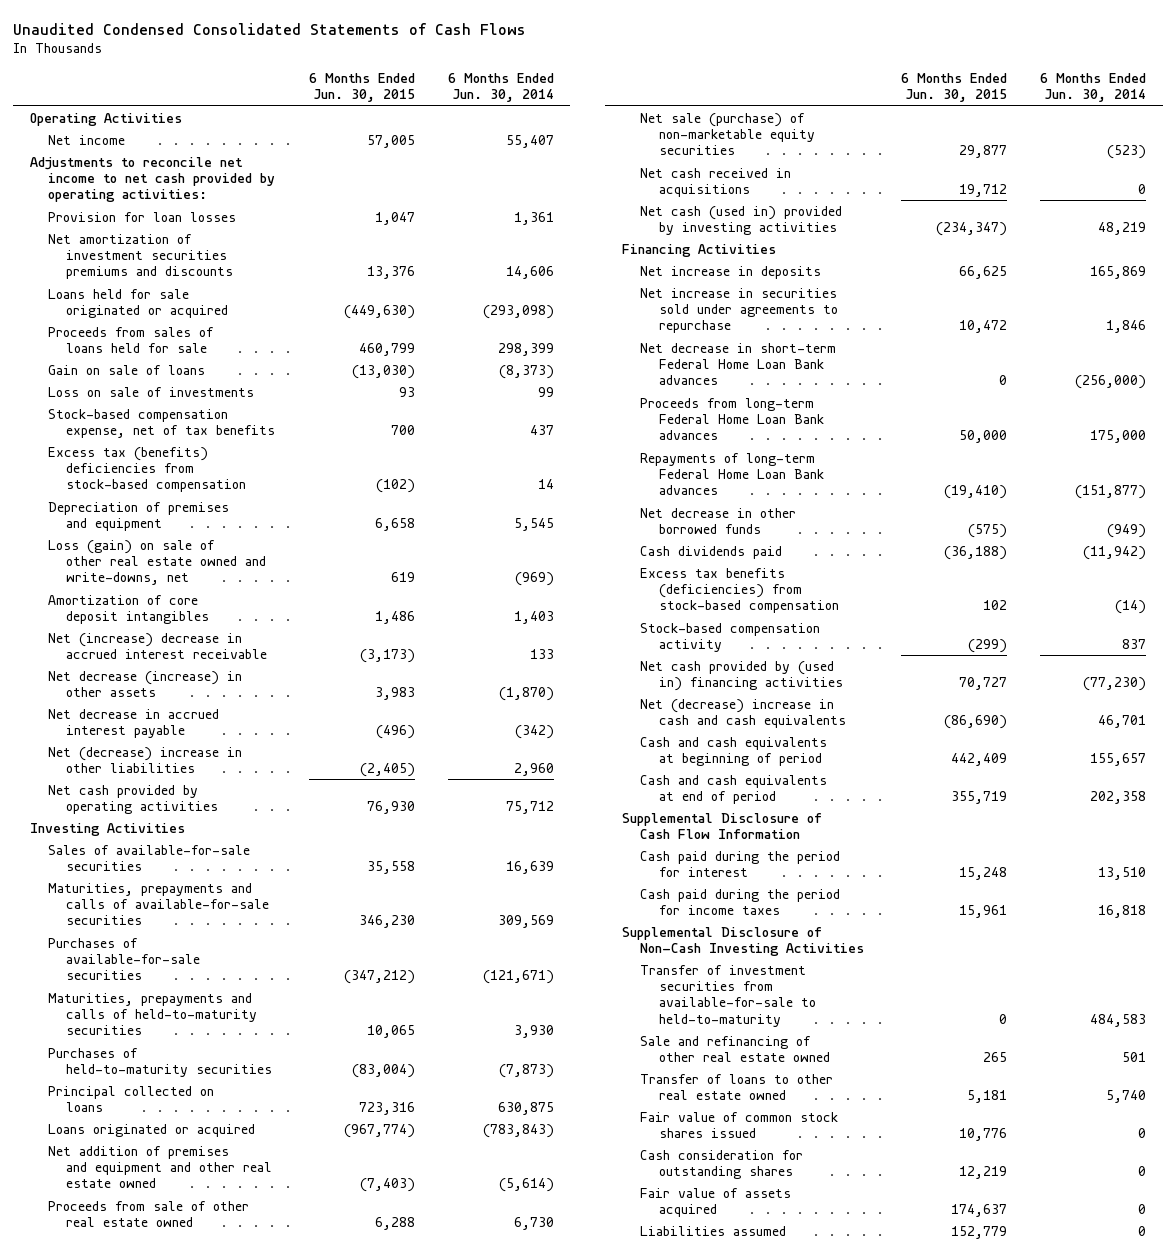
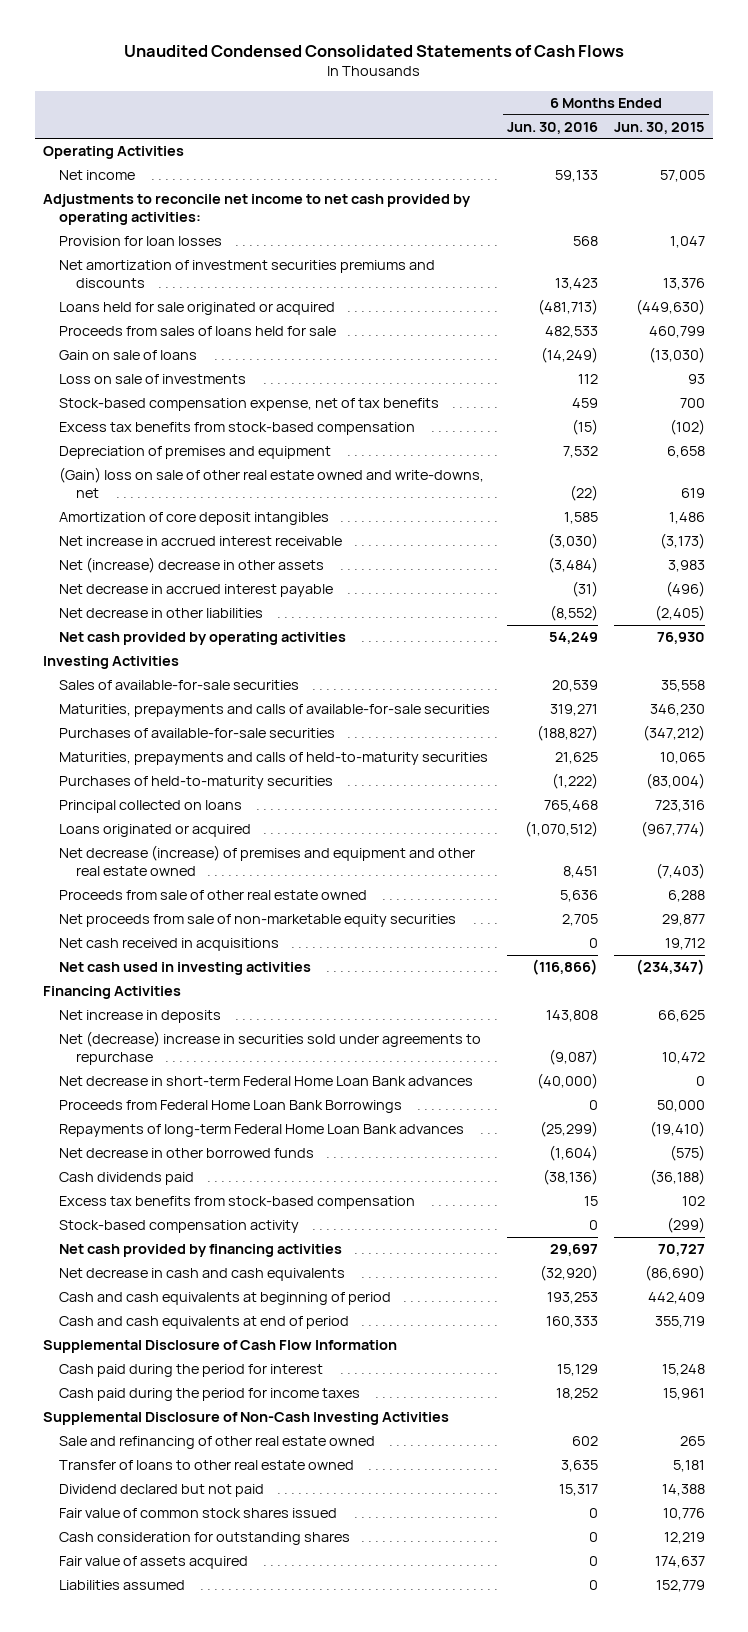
- | 6 Months Ended Jun. 30, 2015 | 6 Months Ended Jun. 30, 2014
+ | 6 Months Ended Jun. 30, 2016 | 6 Months Ended Jun. 30, 2015
- Excess tax (benefits) deficiencies from stock-based compensation | (102) | 14
+ Excess tax benefits from stock-based compensation | (15) | (102)
- Loss (gain) on sale of other real estate owned and write-downs, net | 619 | (969)
+ (Gain) loss on sale of other real estate owned and write-downs, net | (22) | 619
- Net (increase) decrease in accrued interest receivable | (3,173) | 133
- Net decrease (increase) in other assets | 3,983 | (1,870)
+ Net increase in accrued interest receivable | (3,030) | (3,173)
+ Net (increase) decrease in other assets | (3,484) | 3,983
- Net (decrease) increase in other liabilities | (2,405) | 2,960
+ Net decrease in other liabilities | (8,552) | (2,405)
- Net addition of premises and equipment and other real estate owned | (7,403) | (5,614)
+ Net decrease (increase) of premises and equipment and other real estate owned | 8,451 | (7,403)
- Net sale (purchase) of non-marketable equity securities | 29,877 | (523)
+ Net proceeds from sale of non-marketable equity securities | 2,705 | 29,877
- Net cash (used in) provided by investing activities | (234,347) | 48,219
+ Net cash used in investing activities | (116,866) | (234,347)
- Net increase in securities sold under agreements to repurchase | 10,472 | 1,846
+ Net (decrease) increase in securities sold under agreements to repurchase | (9,087) | 10,472
- Proceeds from long-term Federal Home Loan Bank advances | 50,000 | 175,000
+ Proceeds from Federal Home Loan Bank Borrowings | 0 | 50,000
- Excess tax benefits (deficiencies) from stock-based compensation | 102 | (14)
+ Excess tax benefits from stock-based compensation | 15 | 102
- Net cash provided by (used in) financing activities | 70,727 | (77,230)
- Net (decrease) increase in cash and cash equivalents | (86,690) | 46,701
+ Net cash provided by financing activities | 29,697 | 70,727
+ Net decrease in cash and cash equivalents | (32,920) | (86,690)
- Transfer of investment securities from available-for-sale to held-to-maturity | 0 | 484,583
+ Dividend declared but not paid | 15,317 | 14,388

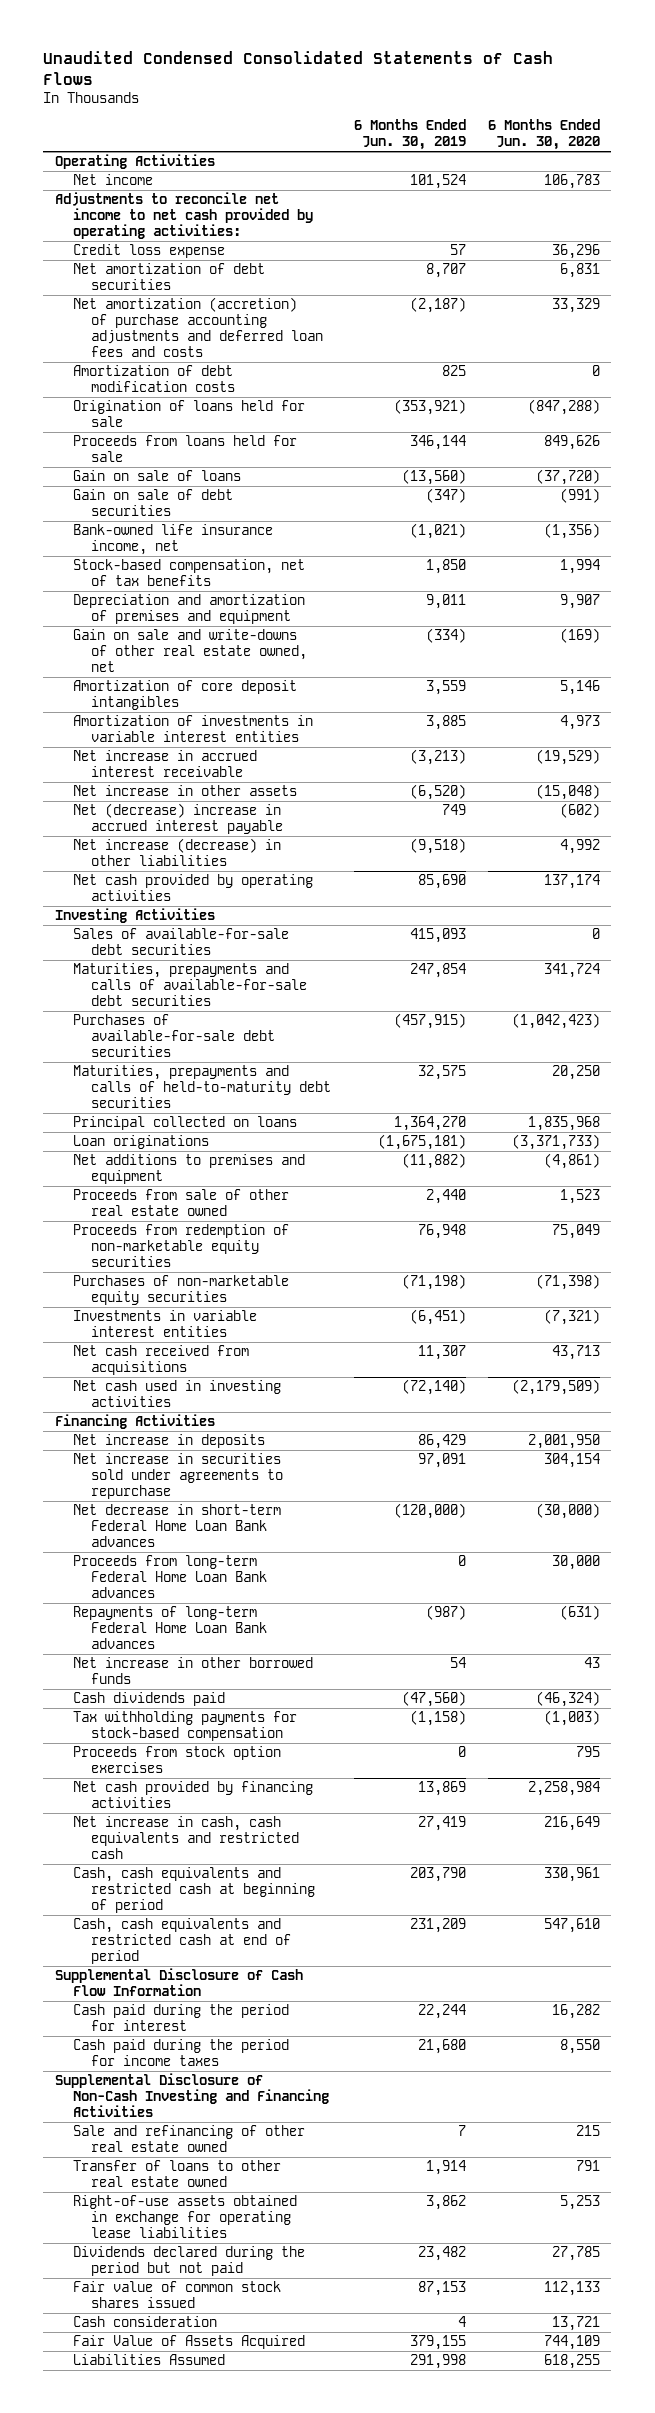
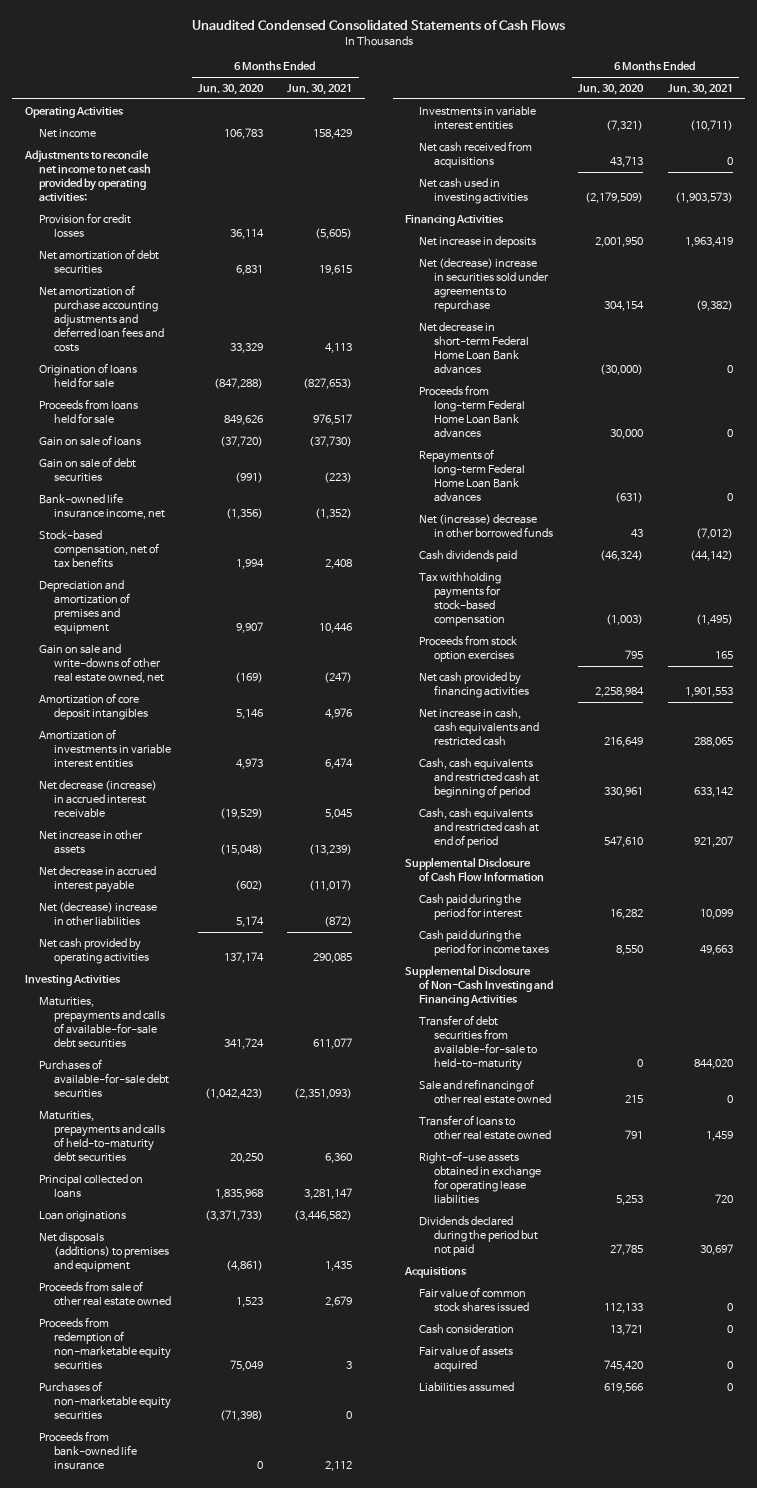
- | 6 Months Ended Jun. 30, 2019 | 6 Months Ended Jun. 30, 2020
+ | 6 Months Ended Jun. 30, 2020 | 6 Months Ended Jun. 30, 2021
- Credit loss expense | 57 | 36,296
+ Provision for credit losses | 36,114 | (5,605)
- Net amortization (accretion) of purchase accounting adjustments and deferred loan fees and costs | (2,187) | 33,329
- Amortization of debt modification costs | 825 | 0
+ Net amortization of purchase accounting adjustments and deferred loan fees and costs | 33,329 | 4,113
- Net increase in accrued interest receivable | (3,213) | (19,529)
+ Net decrease (increase) in accrued interest receivable | (19,529) | 5,045
- Net (decrease) increase in accrued interest payable | 749 | (602)
- Net increase (decrease) in other liabilities | (9,518) | 4,992
+ Net decrease in accrued interest payable | (602) | (11,017)
+ Net (decrease) increase in other liabilities | 5,174 | (872)
- Sales of available-for-sale debt securities | 415,093 | 0
- Net additions to premises and equipment | (11,882) | (4,861)
+ Net disposals (additions) to premises and equipment | (4,861) | 1,435
+ Proceeds from bank-owned life insurance | 0 | 2,112
- Net increase in securities sold under agreements to repurchase | 97,091 | 304,154
+ Net (decrease) increase in securities sold under agreements to repurchase | 304,154 | (9,382)
- Net increase in other borrowed funds | 54 | 43
+ Net (increase) decrease in other borrowed funds | 43 | (7,012)
+ Transfer of debt securities from available-for-sale to held-to-maturity | 0 | 844,020
+ Acquisitions
- Fair Value of Assets Acquired | 379,155 | 744,109
- Liabilities Assumed | 291,998 | 618,255
+ Fair value of assets acquired | 745,420 | 0
+ Liabilities assumed | 619,566 | 0

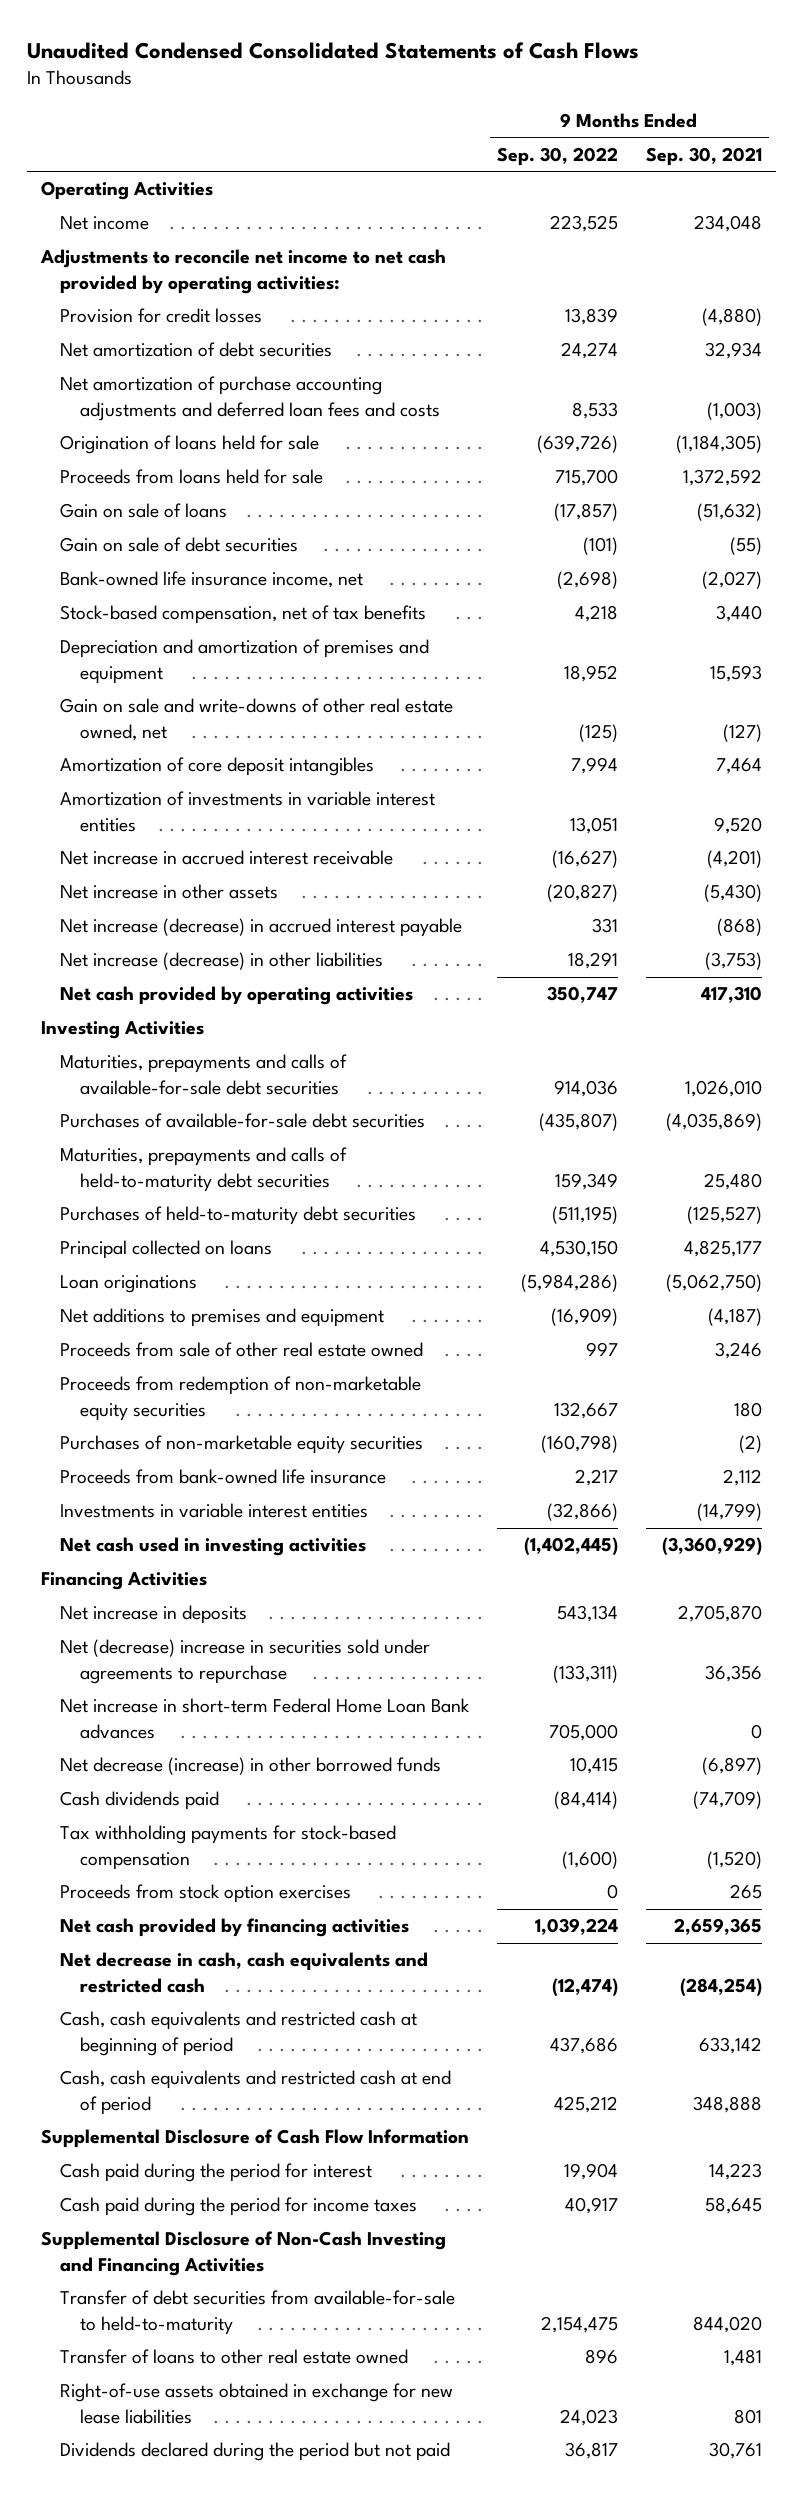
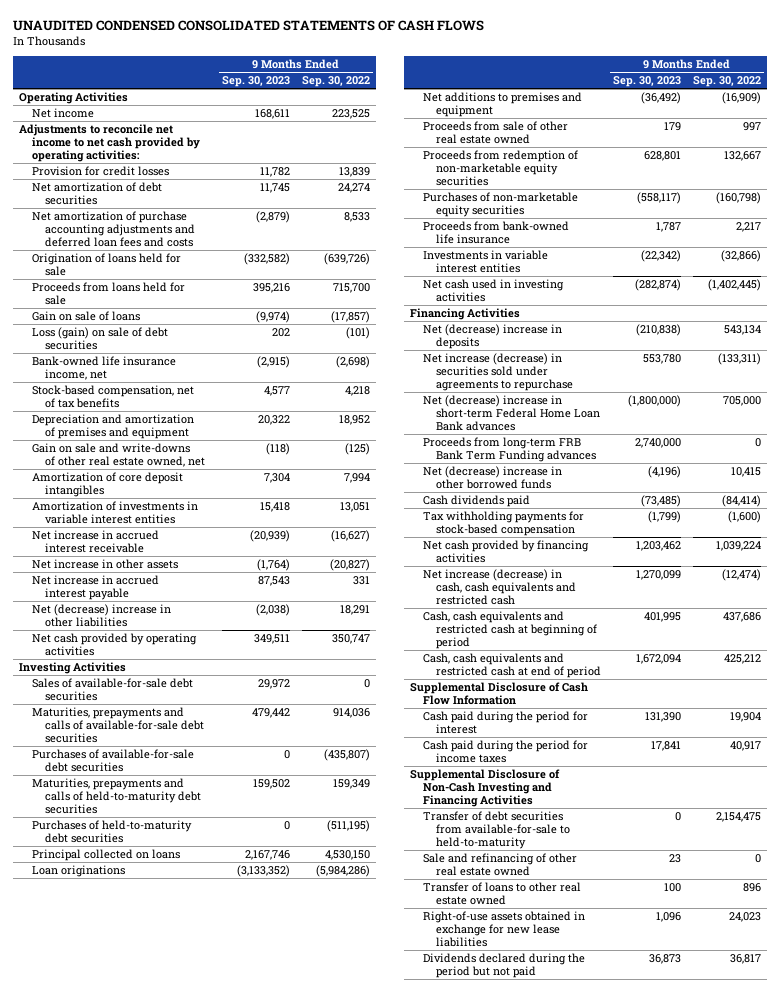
- Unaudited Condensed Consolidated Statements of Cash Flows
+ UNAUDITED CONDENSED CONSOLIDATED STATEMENTS OF CASH FLOWS
- | 9 Months Ended Sep. 30, 2022 | 9 Months Ended Sep. 30, 2021
+ | 9 Months Ended Sep. 30, 2023 | 9 Months Ended Sep. 30, 2022
- Gain on sale of debt securities | (101) | (55)
+ Loss (gain) on sale of debt securities | 202 | (101)
- Net increase (decrease) in accrued interest payable | 331 | (868)
- Net increase (decrease) in other liabilities | 18,291 | (3,753)
+ Net increase in accrued interest payable | 87,543 | 331
+ Net (decrease) increase in other liabilities | (2,038) | 18,291
+ Sales of available-for-sale debt securities | 29,972 | 0
- Net increase in deposits | 543,134 | 2,705,870
- Net (decrease) increase in securities sold under agreements to repurchase | (133,311) | 36,356
- Net increase in short-term Federal Home Loan Bank advances | 705,000 | 0
- Net decrease (increase) in other borrowed funds | 10,415 | (6,897)
+ Net (decrease) increase in deposits | (210,838) | 543,134
+ Net increase (decrease) in securities sold under agreements to repurchase | 553,780 | (133,311)
+ Net (decrease) increase in short-term Federal Home Loan Bank advances | (1,800,000) | 705,000
+ Proceeds from long-term FRB Bank Term Funding advances | 2,740,000 | 0
+ Net (decrease) increase in other borrowed funds | (4,196) | 10,415
- Proceeds from stock option exercises | 0 | 265
- Net decrease in cash, cash equivalents and restricted cash | (12,474) | (284,254)
+ Net increase (decrease) in cash, cash equivalents and restricted cash | 1,270,099 | (12,474)
+ Sale and refinancing of other real estate owned | 23 | 0

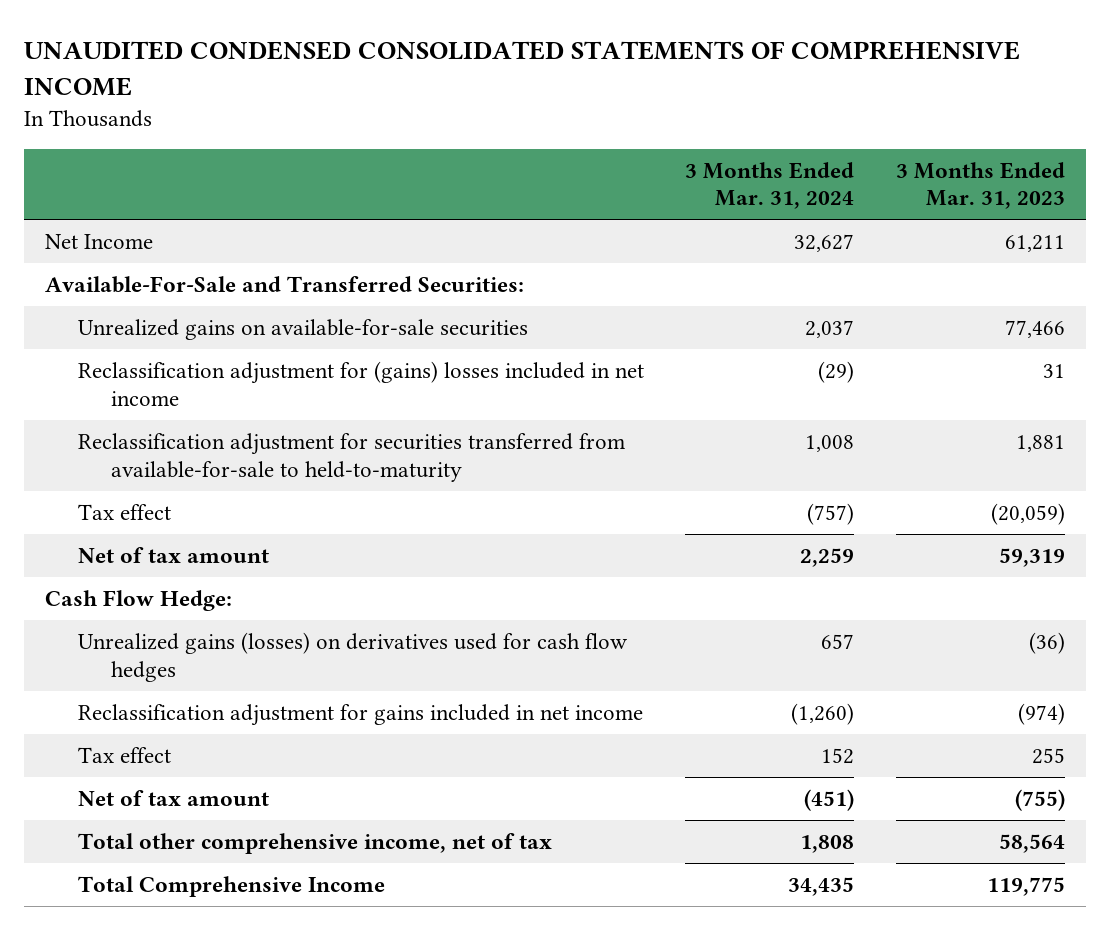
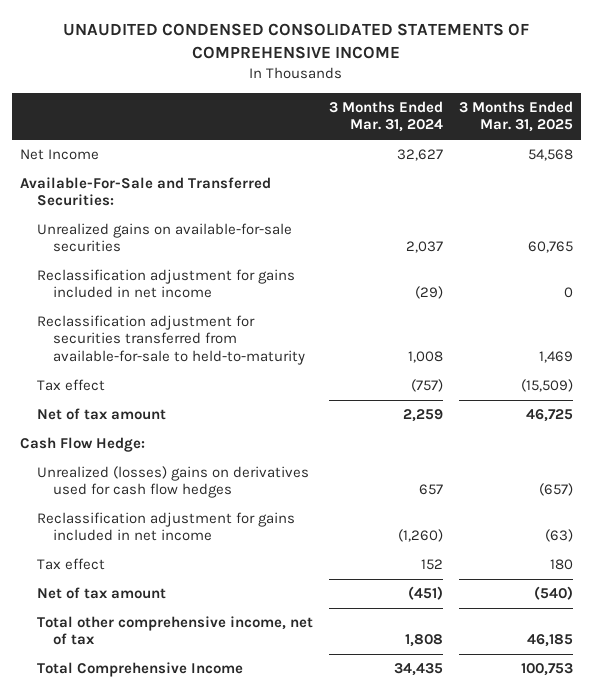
- | 3 Months Ended Mar. 31, 2024 | 3 Months Ended Mar. 31, 2023
+ | 3 Months Ended Mar. 31, 2024 | 3 Months Ended Mar. 31, 2025
- Reclassification adjustment for (gains) losses included in net income | (29) | 31
+ Reclassification adjustment for gains included in net income | (29) | 0
- Unrealized gains (losses) on derivatives used for cash flow hedges | 657 | (36)
+ Unrealized (losses) gains on derivatives used for cash flow hedges | 657 | (657)

